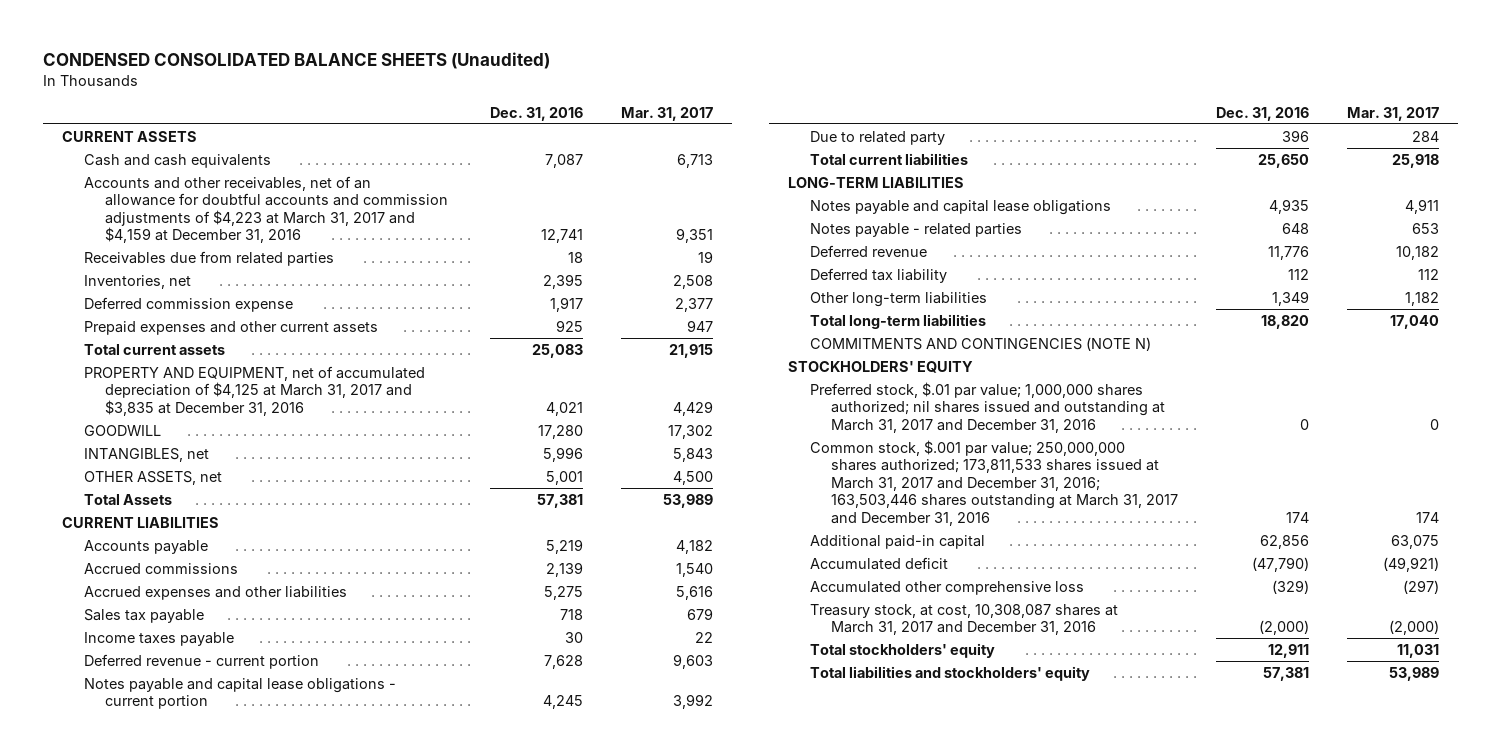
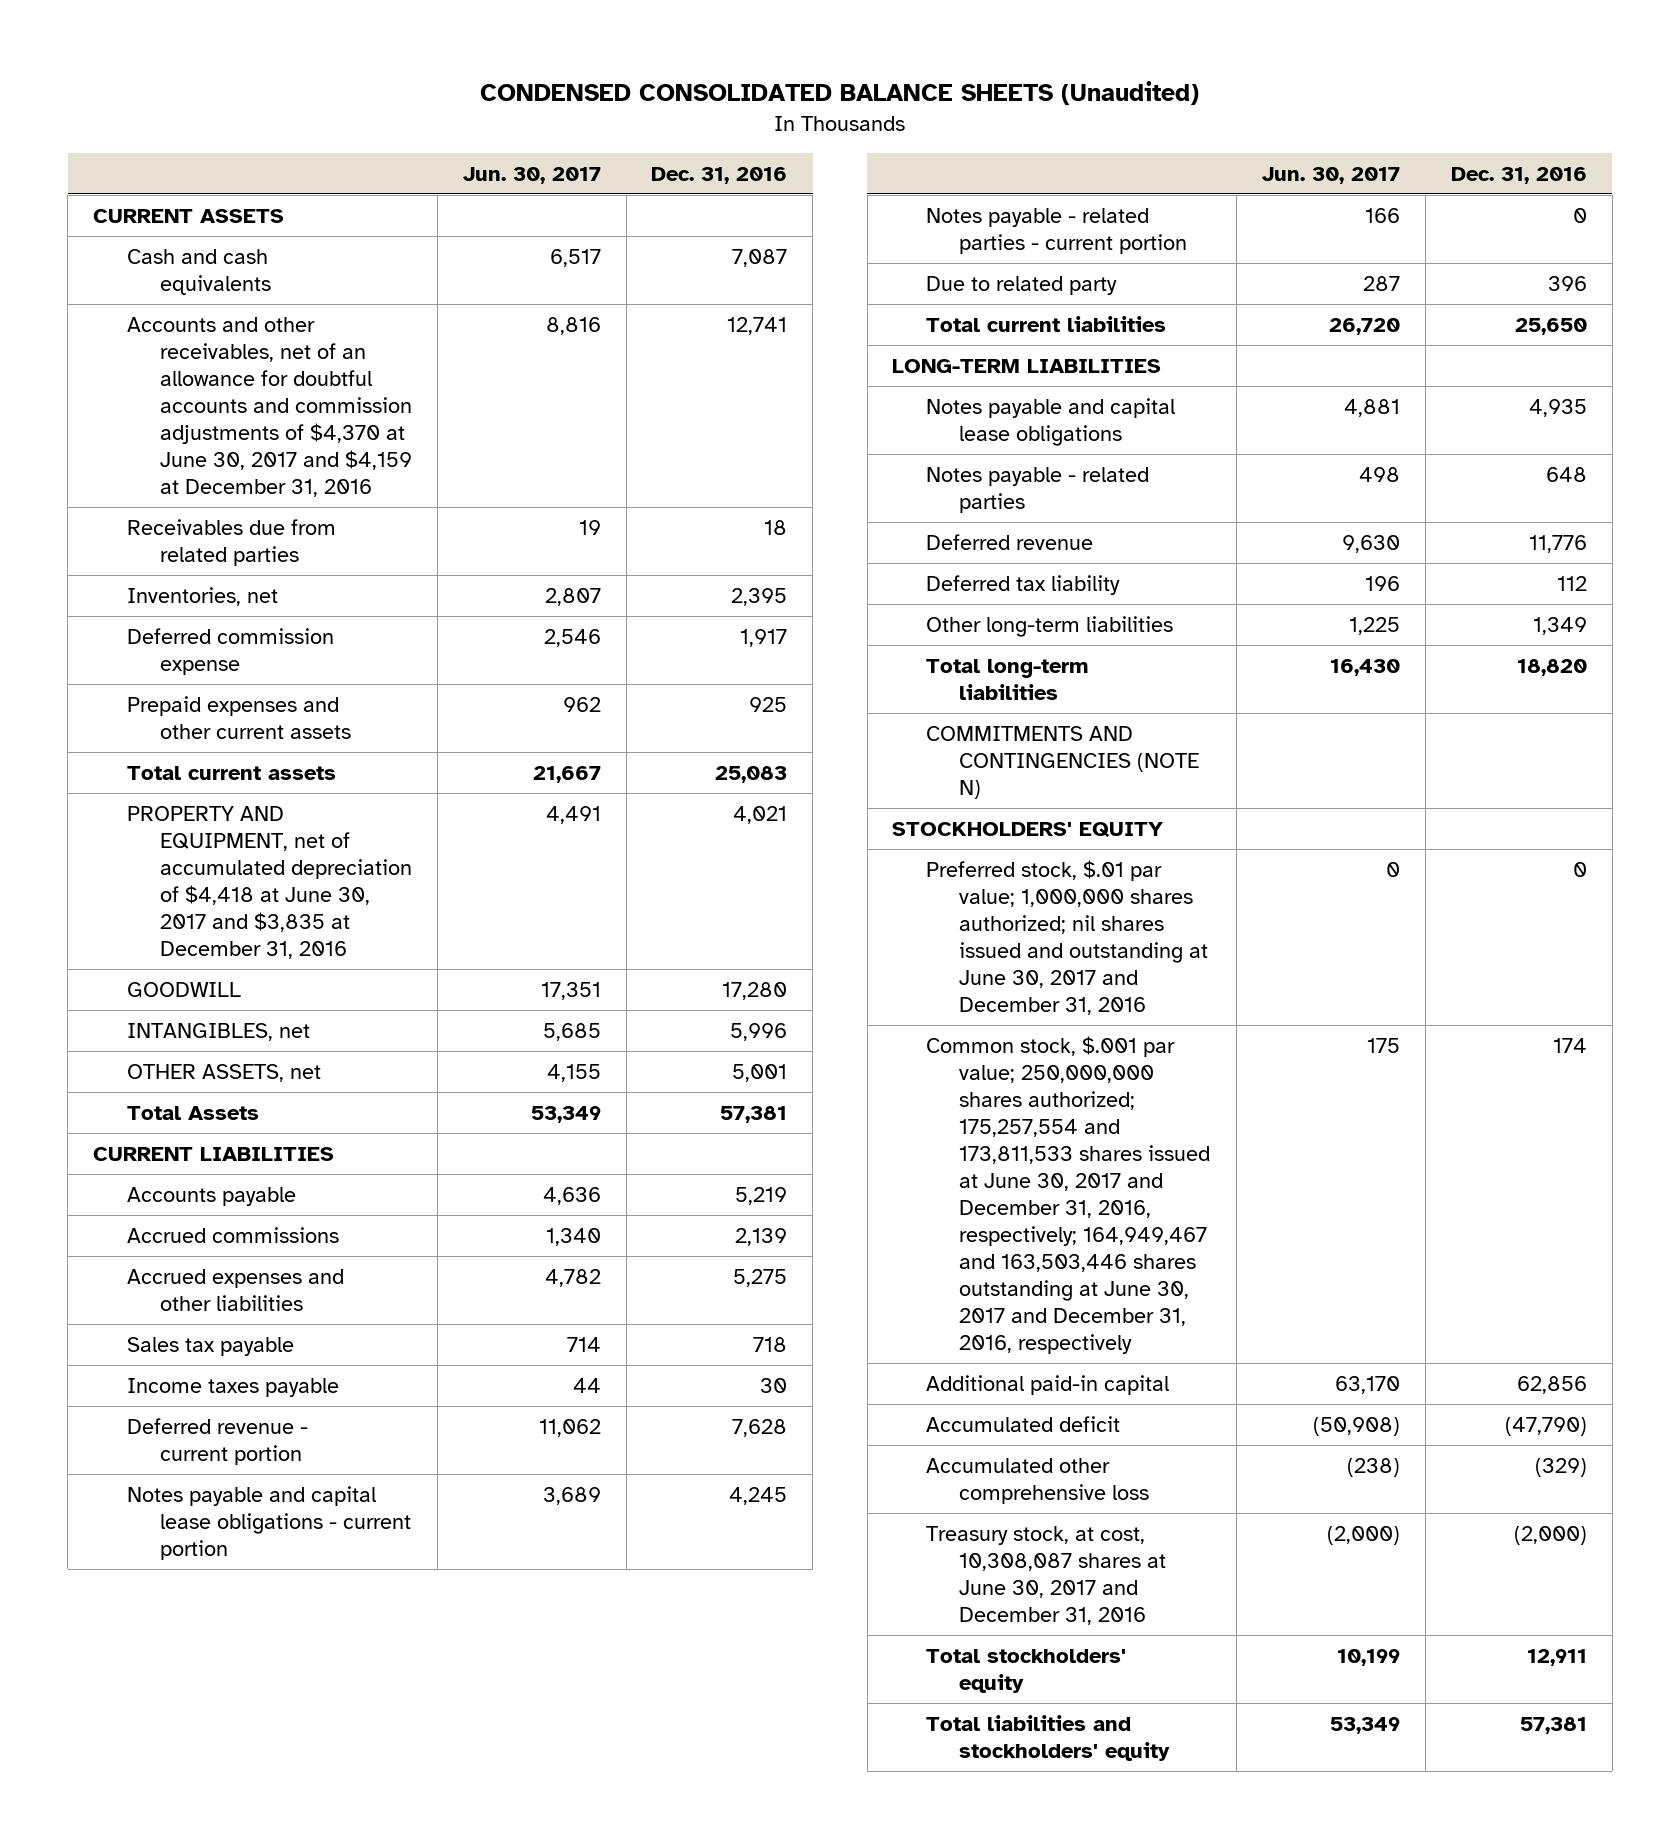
- | Dec. 31, 2016 | Mar. 31, 2017
+ | Jun. 30, 2017 | Dec. 31, 2016
- Accounts and other receivables, net of an allowance for doubtful accounts and commission adjustments of $4,223 at March 31, 2017 and $4,159 at December 31, 2016 | 12,741 | 9,351
+ Accounts and other receivables, net of an allowance for doubtful accounts and commission adjustments of $4,370 at June 30, 2017 and $4,159 at December 31, 2016 | 8,816 | 12,741
- PROPERTY AND EQUIPMENT, net of accumulated depreciation of $4,125 at March 31, 2017 and $3,835 at December 31, 2016 | 4,021 | 4,429
+ PROPERTY AND EQUIPMENT, net of accumulated depreciation of $4,418 at June 30, 2017 and $3,835 at December 31, 2016 | 4,491 | 4,021
+ Notes payable - related parties - current portion | 166 | 0
- Preferred stock, $.01 par value; 1,000,000 shares authorized; nil shares issued and outstanding at March 31, 2017 and December 31, 2016 | 0 | 0
- Common stock, $.001 par value; 250,000,000 shares authorized; 173,811,533 shares issued at March 31, 2017 and December 31, 2016; 163,503,446 shares outstanding at March 31, 2017 and December 31, 2016 | 174 | 174
+ Preferred stock, $.01 par value; 1,000,000 shares authorized; nil shares issued and outstanding at June 30, 2017 and December 31, 2016 | 0 | 0
+ Common stock, $.001 par value; 250,000,000 shares authorized; 175,257,554 and 173,811,533 shares issued at June 30, 2017 and December 31, 2016, respectively; 164,949,467 and 163,503,446 shares outstanding at June 30, 2017 and December 31, 2016, respectively | 175 | 174
- Treasury stock, at cost, 10,308,087 shares at March 31, 2017 and December 31, 2016 | (2,000) | (2,000)
+ Treasury stock, at cost, 10,308,087 shares at June 30, 2017 and December 31, 2016 | (2,000) | (2,000)

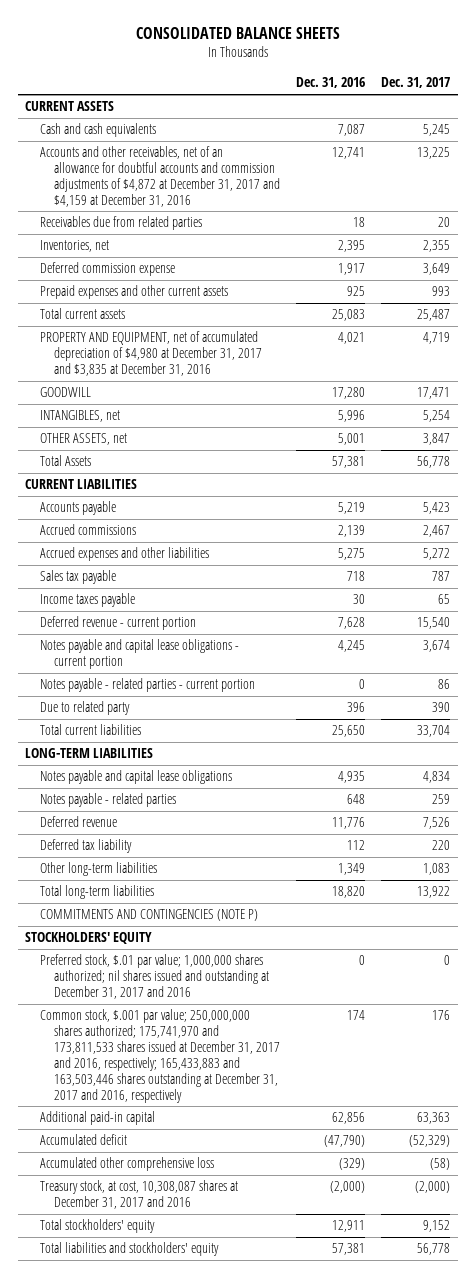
- CONDENSED CONSOLIDATED BALANCE SHEETS (Unaudited)
+ CONSOLIDATED BALANCE SHEETS
- | Jun. 30, 2017 | Dec. 31, 2016
+ | Dec. 31, 2016 | Dec. 31, 2017
- Accounts and other receivables, net of an allowance for doubtful accounts and commission adjustments of $4,370 at June 30, 2017 and $4,159 at December 31, 2016 | 8,816 | 12,741
+ Accounts and other receivables, net of an allowance for doubtful accounts and commission adjustments of $4,872 at December 31, 2017 and $4,159 at December 31, 2016 | 12,741 | 13,225
- PROPERTY AND EQUIPMENT, net of accumulated depreciation of $4,418 at June 30, 2017 and $3,835 at December 31, 2016 | 4,491 | 4,021
+ PROPERTY AND EQUIPMENT, net of accumulated depreciation of $4,980 at December 31, 2017 and $3,835 at December 31, 2016 | 4,021 | 4,719
- COMMITMENTS AND CONTINGENCIES (NOTE N)
+ COMMITMENTS AND CONTINGENCIES (NOTE P)
- Preferred stock, $.01 par value; 1,000,000 shares authorized; nil shares issued and outstanding at June 30, 2017 and December 31, 2016 | 0 | 0
- Common stock, $.001 par value; 250,000,000 shares authorized; 175,257,554 and 173,811,533 shares issued at June 30, 2017 and December 31, 2016, respectively; 164,949,467 and 163,503,446 shares outstanding at June 30, 2017 and December 31, 2016, respectively | 175 | 174
+ Preferred stock, $.01 par value; 1,000,000 shares authorized; nil shares issued and outstanding at December 31, 2017 and 2016 | 0 | 0
+ Common stock, $.001 par value; 250,000,000 shares authorized; 175,741,970 and 173,811,533 shares issued at December 31, 2017 and 2016, respectively; 165,433,883 and 163,503,446 shares outstanding at December 31, 2017 and 2016, respectively | 174 | 176
- Treasury stock, at cost, 10,308,087 shares at June 30, 2017 and December 31, 2016 | (2,000) | (2,000)
+ Treasury stock, at cost, 10,308,087 shares at December 31, 2017 and 2016 | (2,000) | (2,000)

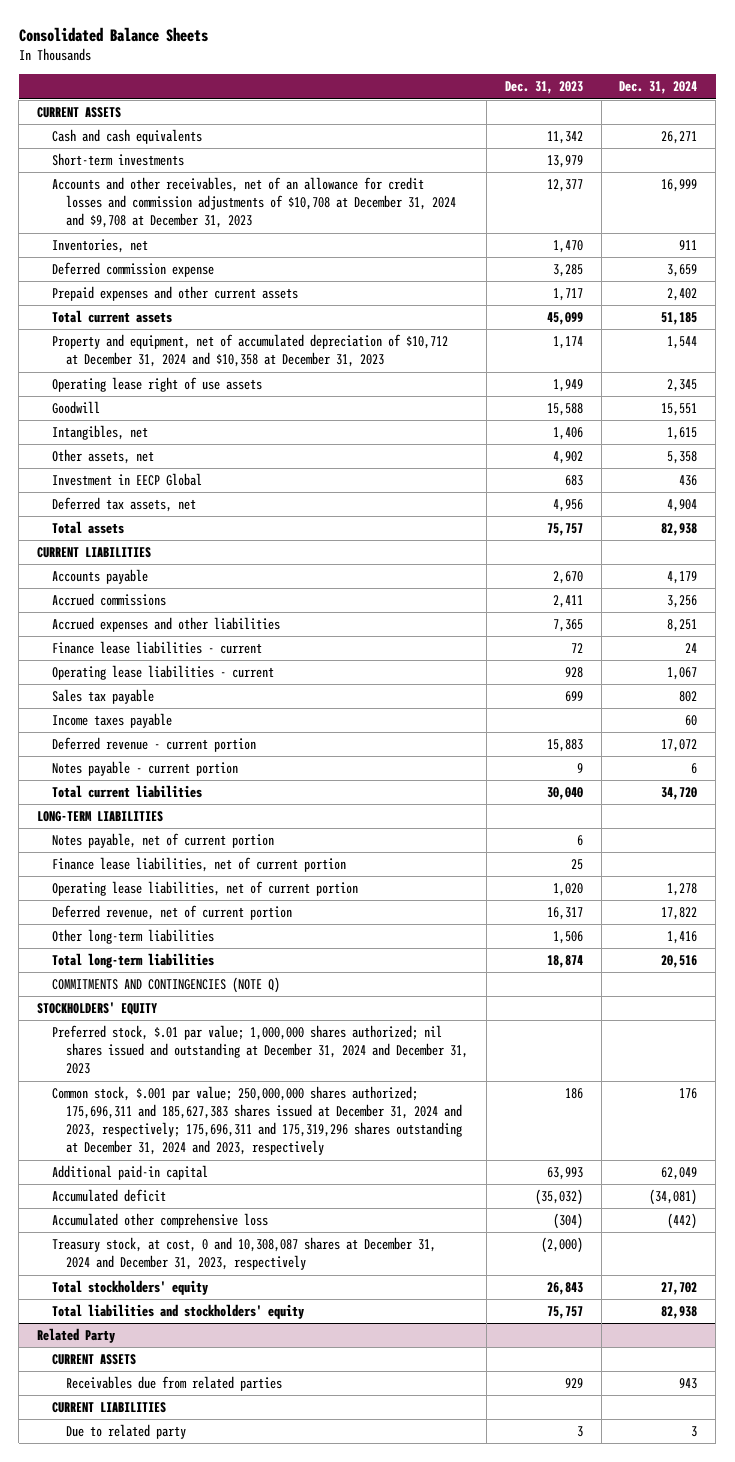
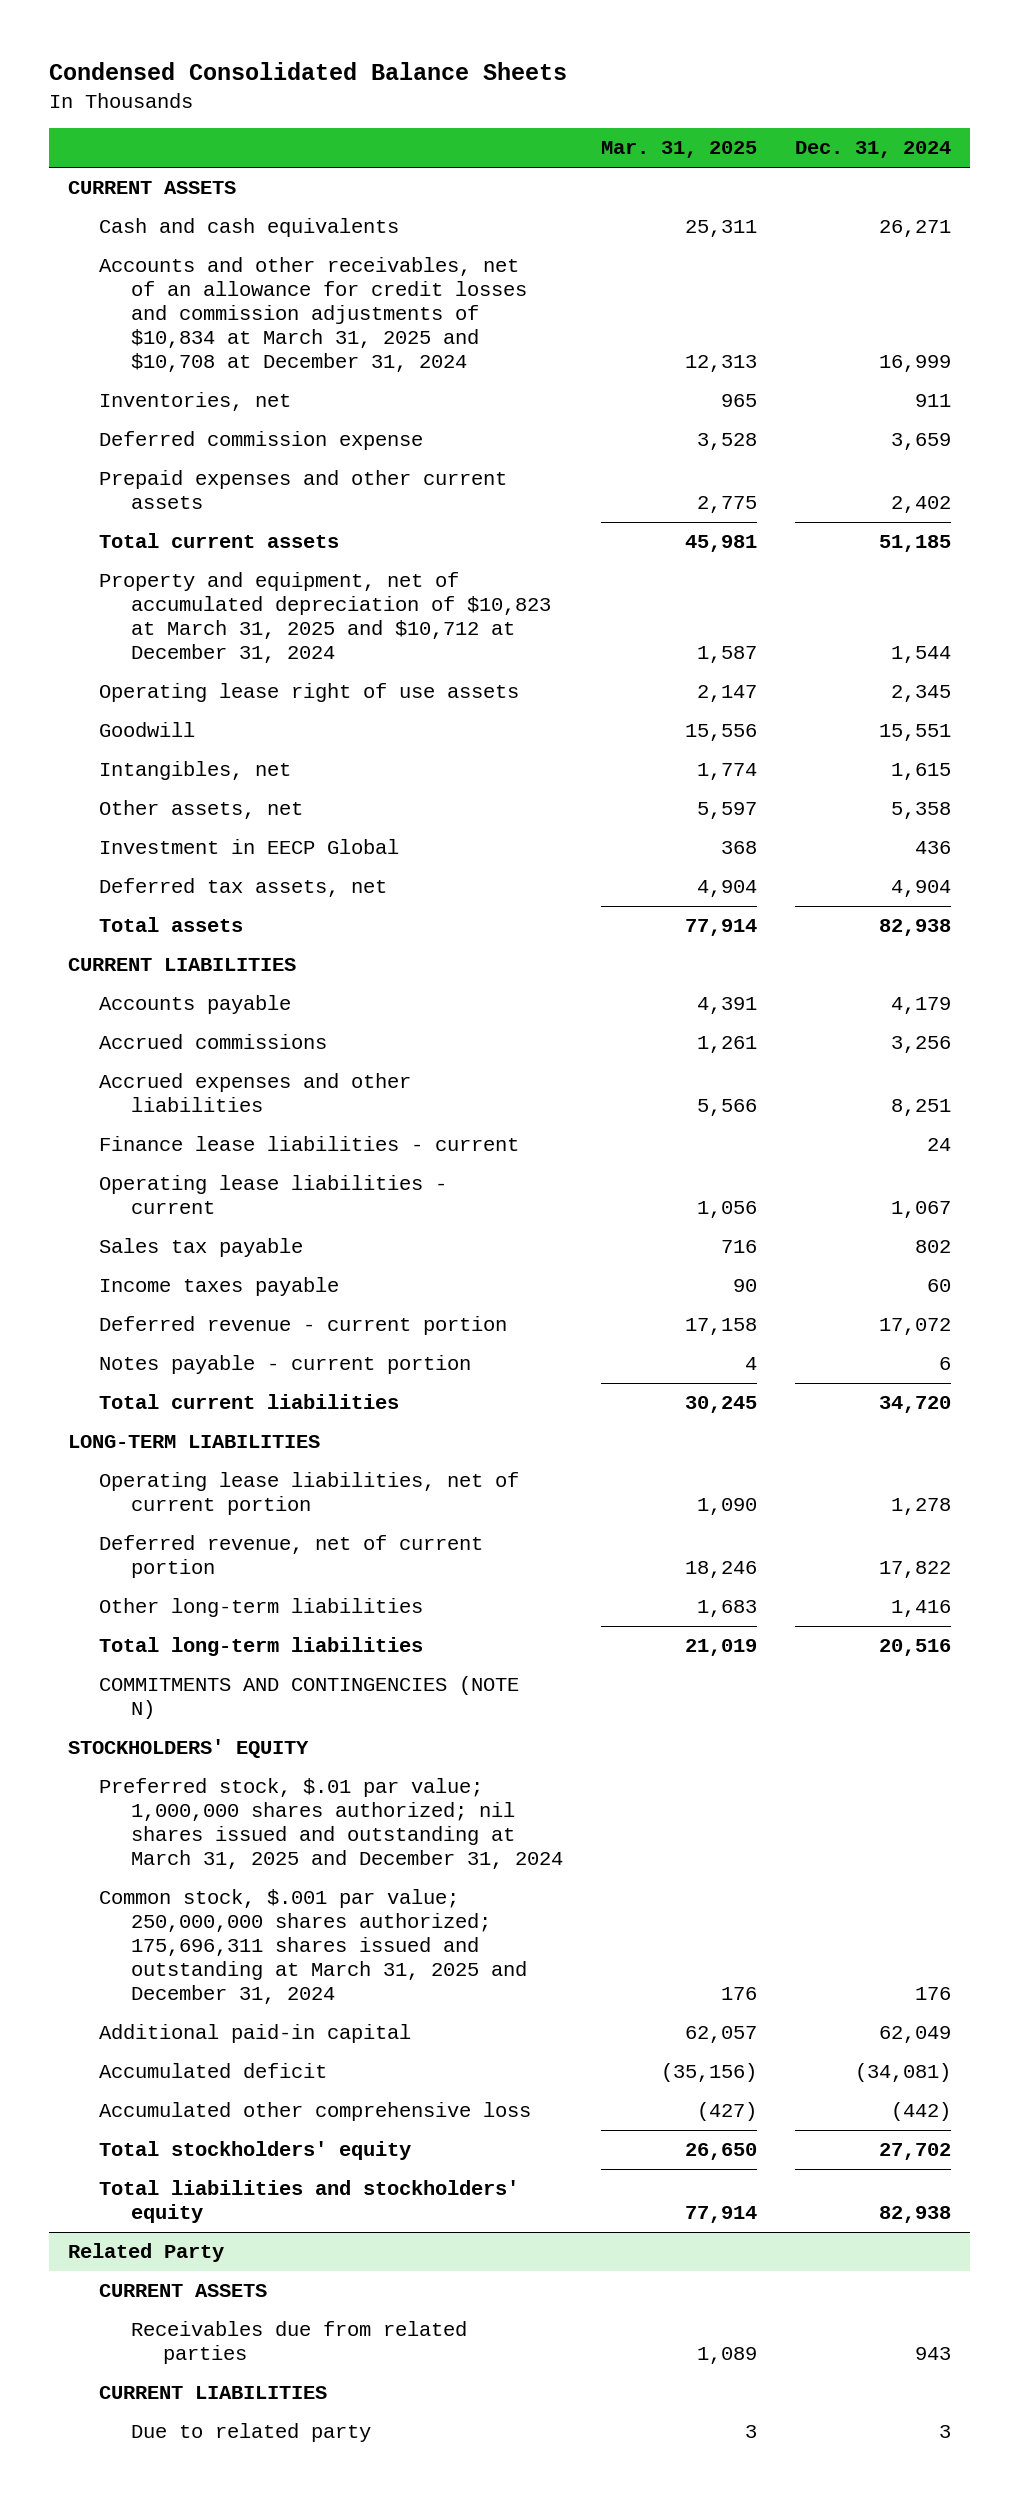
- Consolidated Balance Sheets
+ Condensed Consolidated Balance Sheets
- | Dec. 31, 2023 | Dec. 31, 2024
+ | Mar. 31, 2025 | Dec. 31, 2024
- Short-term investments | 13,979 |
- Accounts and other receivables, net of an allowance for credit losses and commission adjustments of $10,708 at December 31, 2024 and $9,708 at December 31, 2023 | 12,377 | 16,999
+ Accounts and other receivables, net of an allowance for credit losses and commission adjustments of $10,834 at March 31, 2025 and $10,708 at December 31, 2024 | 12,313 | 16,999
- Property and equipment, net of accumulated depreciation of $10,712 at December 31, 2024 and $10,358 at December 31, 2023 | 1,174 | 1,544
+ Property and equipment, net of accumulated depreciation of $10,823 at March 31, 2025 and $10,712 at December 31, 2024 | 1,587 | 1,544
- Notes payable, net of current portion | 6 |
- Finance lease liabilities, net of current portion | 25 |
- COMMITMENTS AND CONTINGENCIES (NOTE Q)
+ COMMITMENTS AND CONTINGENCIES (NOTE N)
- Preferred stock, $.01 par value; 1,000,000 shares authorized; nil shares issued and outstanding at December 31, 2024 and December 31, 2023
- Common stock, $.001 par value; 250,000,000 shares authorized; 175,696,311 and 185,627,383 shares issued at December 31, 2024 and 2023, respectively; 175,696,311 and 175,319,296 shares outstanding at December 31, 2024 and 2023, respectively | 186 | 176
+ Preferred stock, $.01 par value; 1,000,000 shares authorized; nil shares issued and outstanding at March 31, 2025 and December 31, 2024
+ Common stock, $.001 par value; 250,000,000 shares authorized; 175,696,311 shares issued and outstanding at March 31, 2025 and December 31, 2024 | 176 | 176
- Treasury stock, at cost, 0 and 10,308,087 shares at December 31, 2024 and December 31, 2023, respectively | (2,000) |

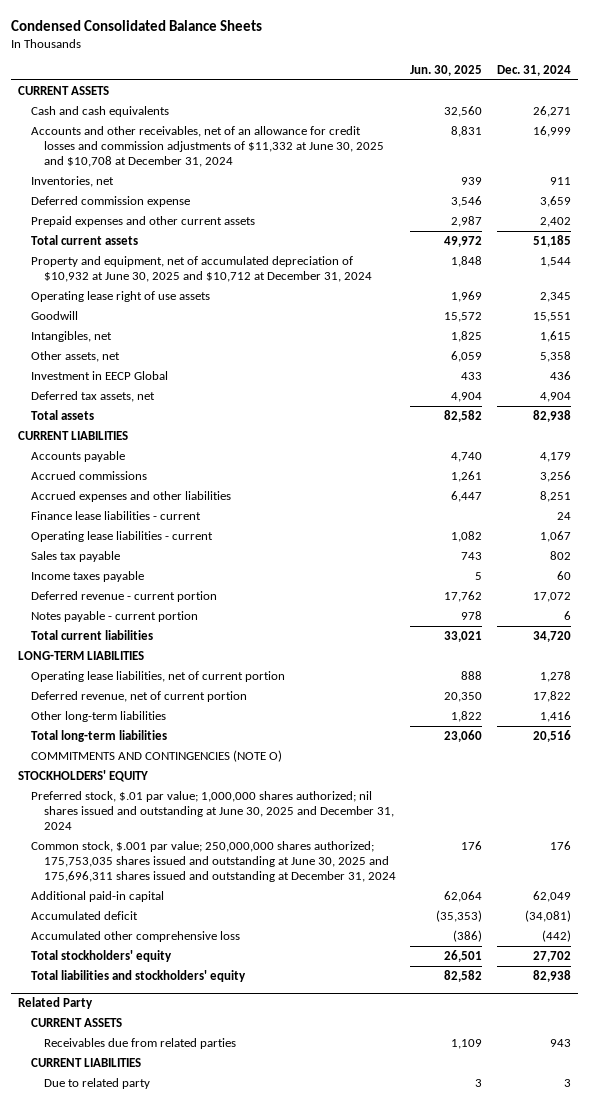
- | Mar. 31, 2025 | Dec. 31, 2024
+ | Jun. 30, 2025 | Dec. 31, 2024
- Accounts and other receivables, net of an allowance for credit losses and commission adjustments of $10,834 at March 31, 2025 and $10,708 at December 31, 2024 | 12,313 | 16,999
+ Accounts and other receivables, net of an allowance for credit losses and commission adjustments of $11,332 at June 30, 2025 and $10,708 at December 31, 2024 | 8,831 | 16,999
- Property and equipment, net of accumulated depreciation of $10,823 at March 31, 2025 and $10,712 at December 31, 2024 | 1,587 | 1,544
+ Property and equipment, net of accumulated depreciation of $10,932 at June 30, 2025 and $10,712 at December 31, 2024 | 1,848 | 1,544
- COMMITMENTS AND CONTINGENCIES (NOTE N)
+ COMMITMENTS AND CONTINGENCIES (NOTE O)
- Preferred stock, $.01 par value; 1,000,000 shares authorized; nil shares issued and outstanding at March 31, 2025 and December 31, 2024
- Common stock, $.001 par value; 250,000,000 shares authorized; 175,696,311 shares issued and outstanding at March 31, 2025 and December 31, 2024 | 176 | 176
+ Preferred stock, $.01 par value; 1,000,000 shares authorized; nil shares issued and outstanding at June 30, 2025 and December 31, 2024
+ Common stock, $.001 par value; 250,000,000 shares authorized; 175,753,035 shares issued and outstanding at June 30, 2025 and 175,696,311 shares issued and outstanding at December 31, 2024 | 176 | 176

